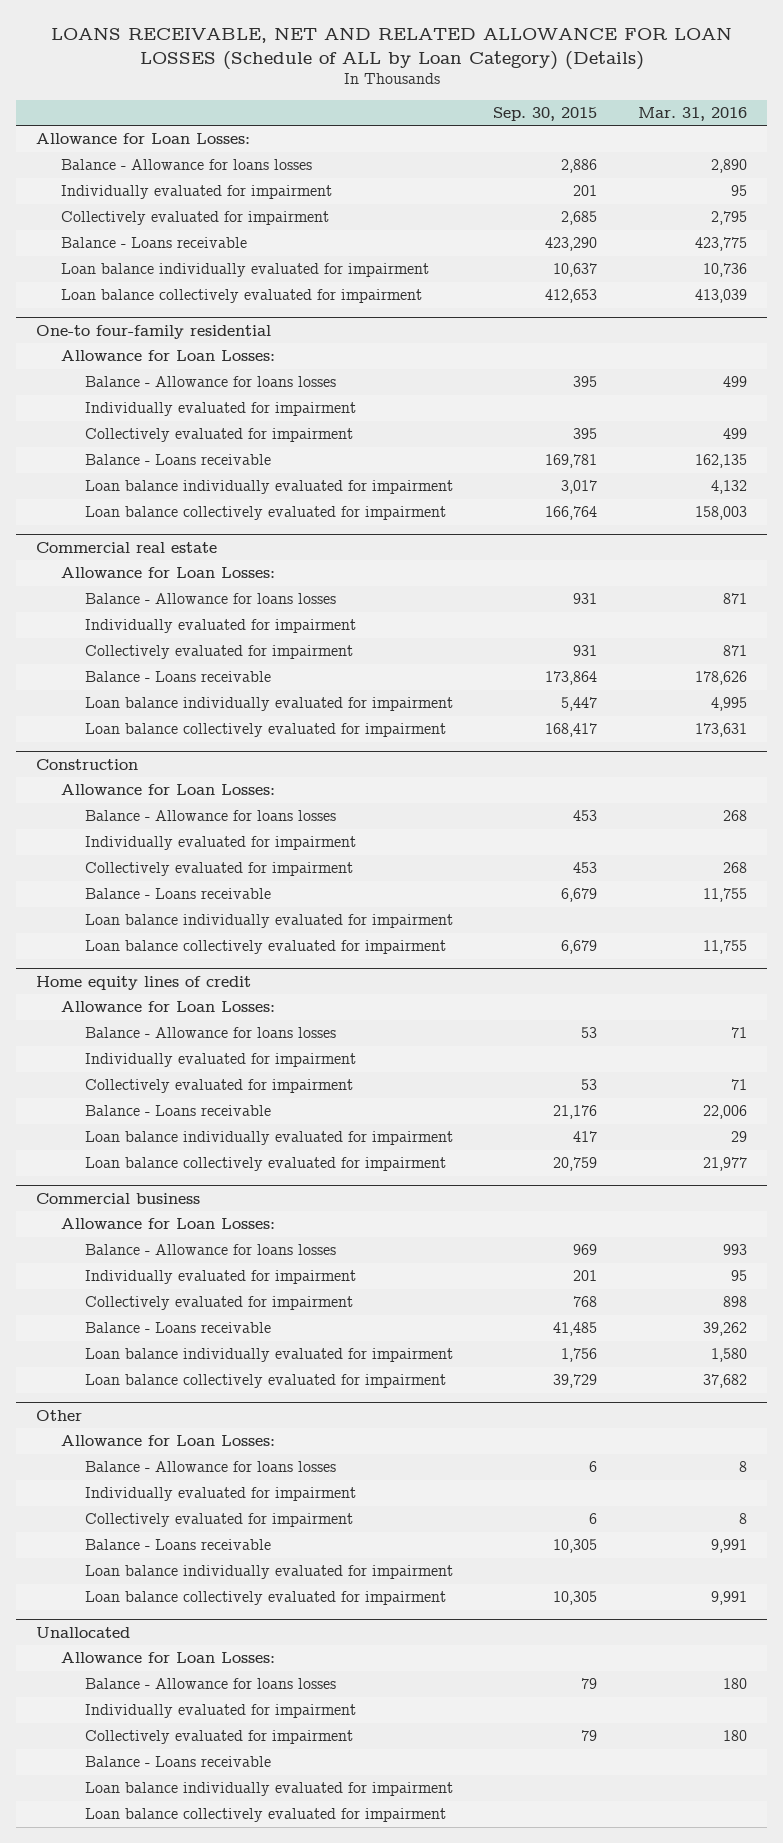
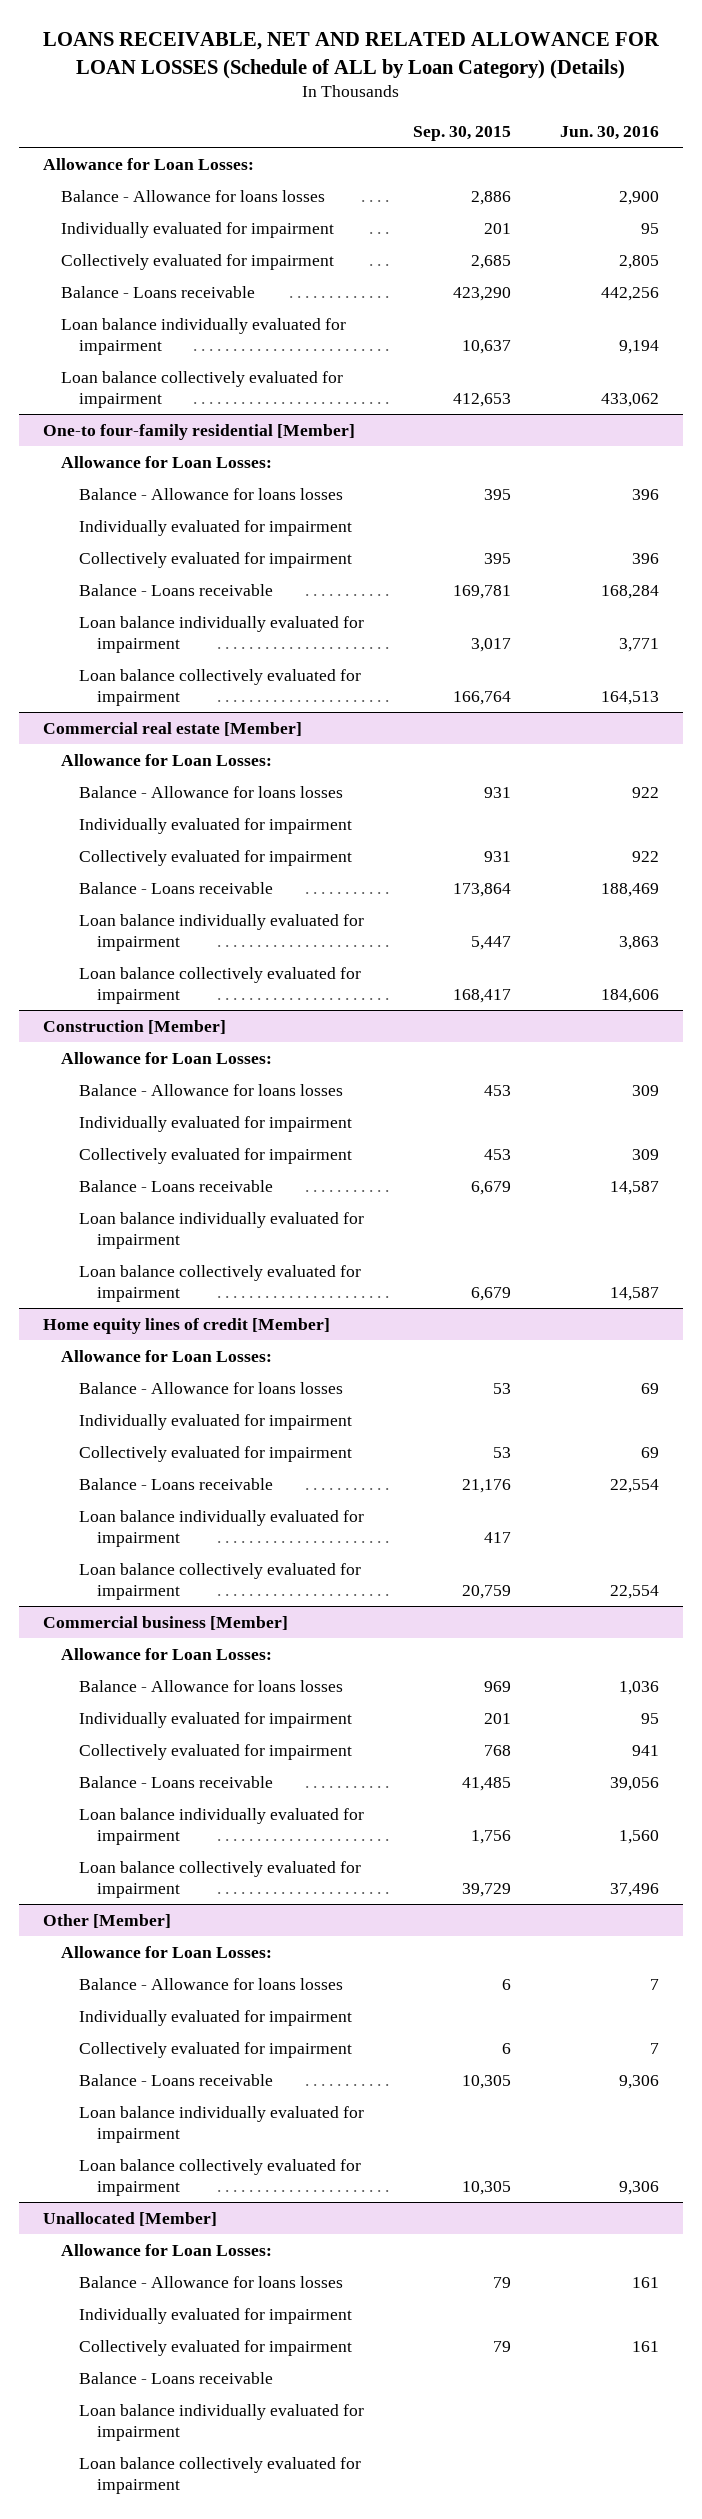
- | Sep. 30, 2015 | Mar. 31, 2016
+ | Sep. 30, 2015 | Jun. 30, 2016
- One-to four-family residential
+ One-to four-family residential [Member]
- Commercial real estate
+ Commercial real estate [Member]
- Construction
+ Construction [Member]
- Home equity lines of credit
+ Home equity lines of credit [Member]
- Commercial business
+ Commercial business [Member]
- Other
+ Other [Member]
- Unallocated
+ Unallocated [Member]

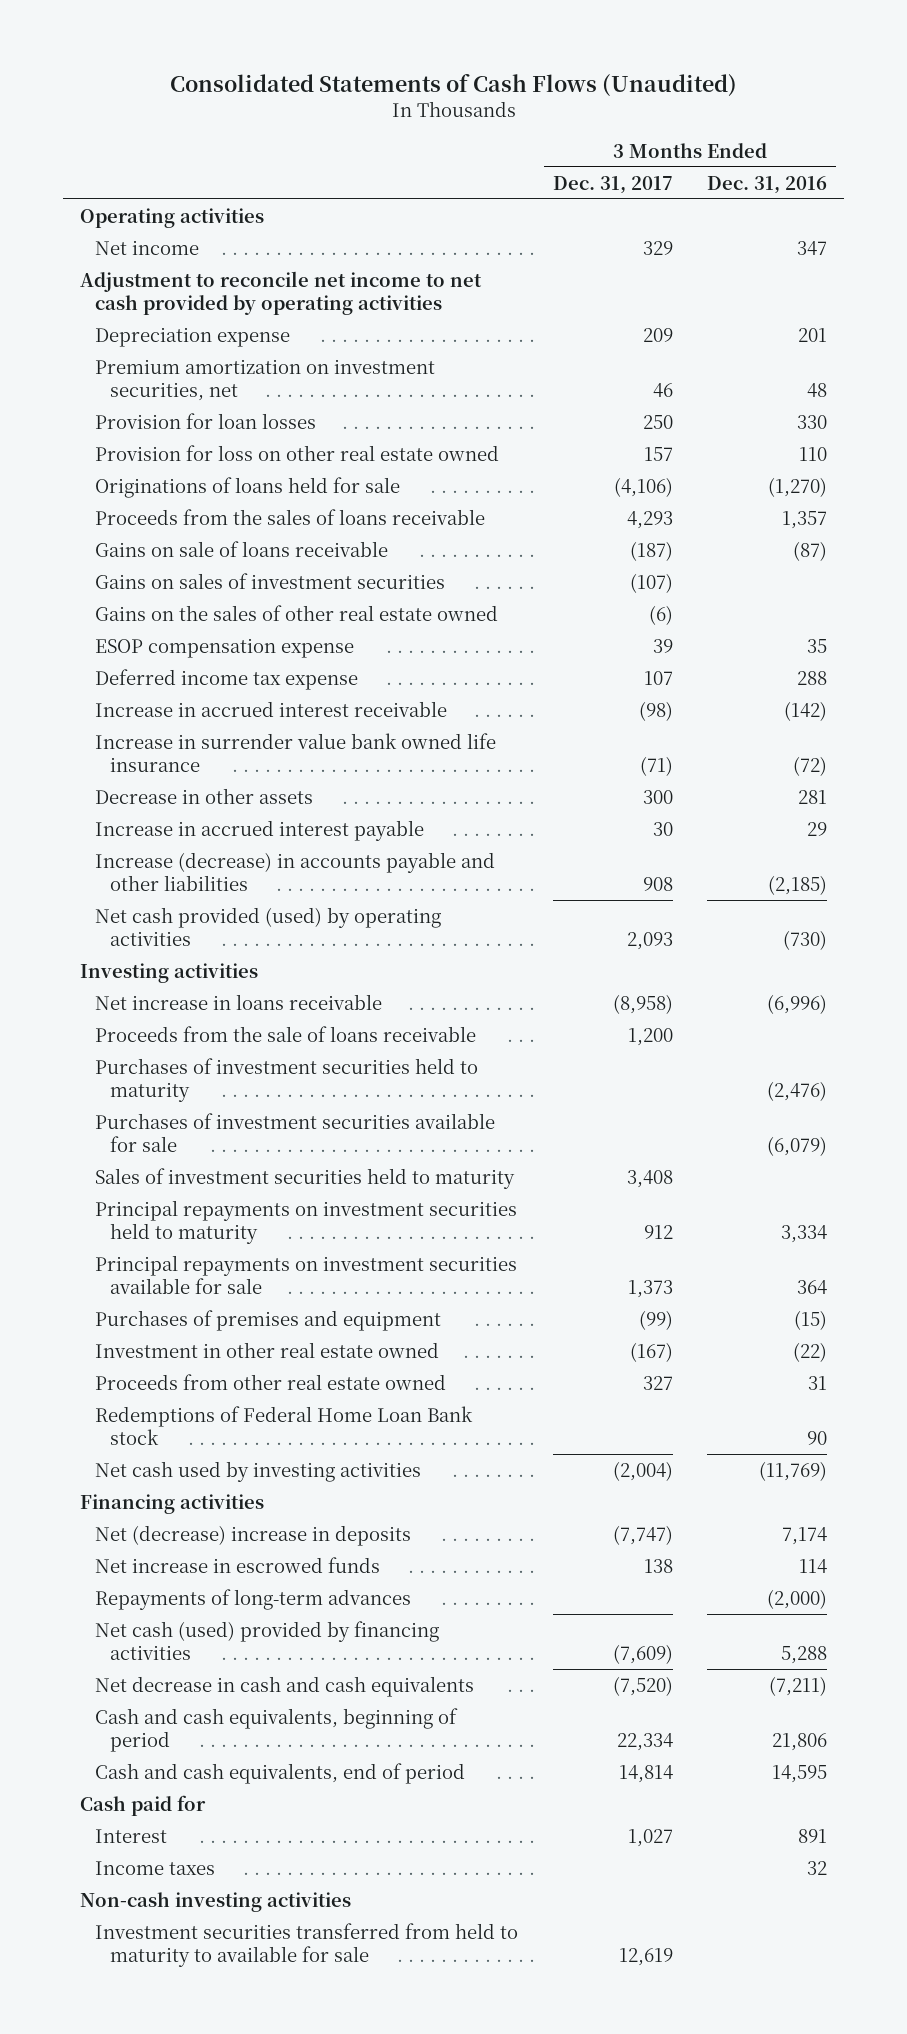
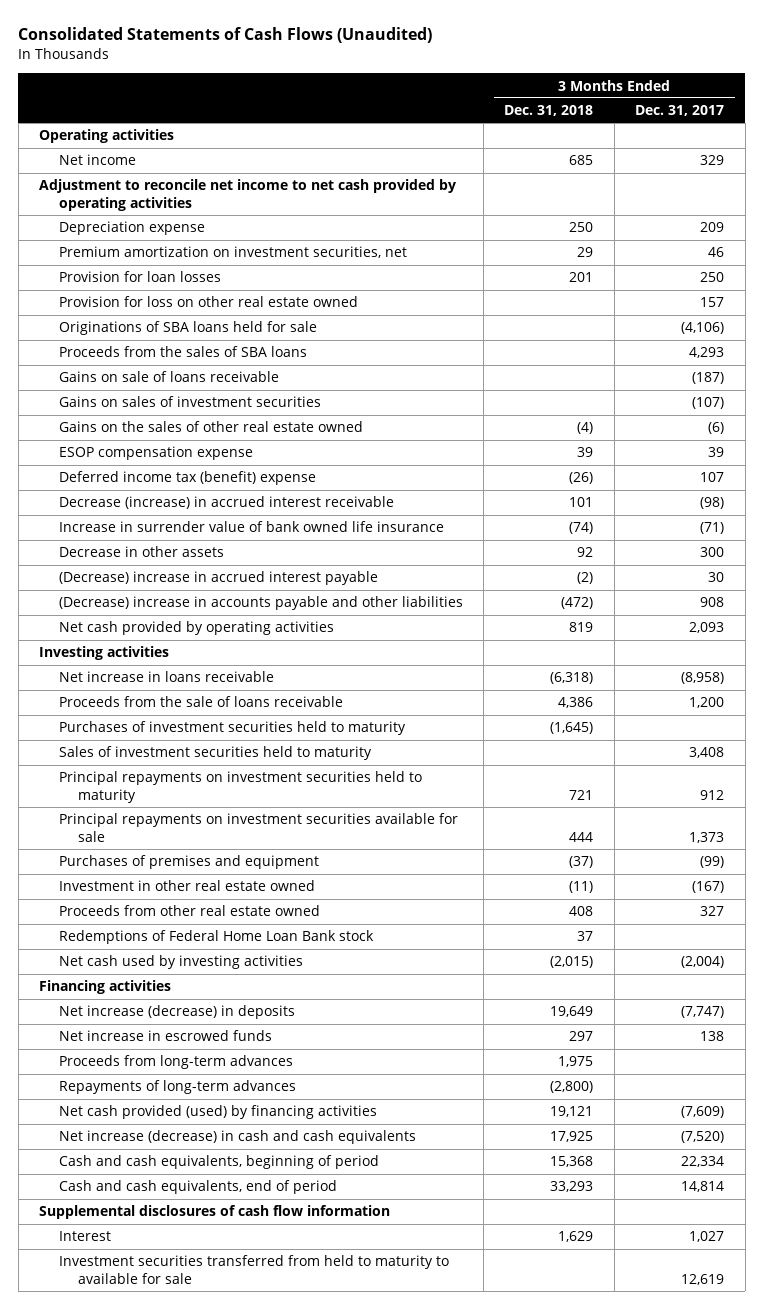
- | 3 Months Ended Dec. 31, 2017 | 3 Months Ended Dec. 31, 2016
+ | 3 Months Ended Dec. 31, 2018 | 3 Months Ended Dec. 31, 2017
- Originations of loans held for sale | (4,106) | (1,270)
- Proceeds from the sales of loans receivable | 4,293 | 1,357
+ Originations of SBA loans held for sale | | (4,106)
+ Proceeds from the sales of SBA loans | | 4,293
- Deferred income tax expense | 107 | 288
- Increase in accrued interest receivable | (98) | (142)
- Increase in surrender value bank owned life insurance | (71) | (72)
+ Deferred income tax (benefit) expense | (26) | 107
+ Decrease (increase) in accrued interest receivable | 101 | (98)
+ Increase in surrender value of bank owned life insurance | (74) | (71)
- Increase in accrued interest payable | 30 | 29
- Increase (decrease) in accounts payable and other liabilities | 908 | (2,185)
- Net cash provided (used) by operating activities | 2,093 | (730)
+ (Decrease) increase in accrued interest payable | (2) | 30
+ (Decrease) increase in accounts payable and other liabilities | (472) | 908
+ Net cash provided by operating activities | 819 | 2,093
- Purchases of investment securities available for sale | | (6,079)
- Net (decrease) increase in deposits | (7,747) | 7,174
+ Net increase (decrease) in deposits | 19,649 | (7,747)
+ Proceeds from long-term advances | 1,975 |
- Net cash (used) provided by financing activities | (7,609) | 5,288
- Net decrease in cash and cash equivalents | (7,520) | (7,211)
+ Net cash provided (used) by financing activities | 19,121 | (7,609)
+ Net increase (decrease) in cash and cash equivalents | 17,925 | (7,520)
- Cash paid for
+ Supplemental disclosures of cash flow information
- Income taxes | | 32
- Non-cash investing activities

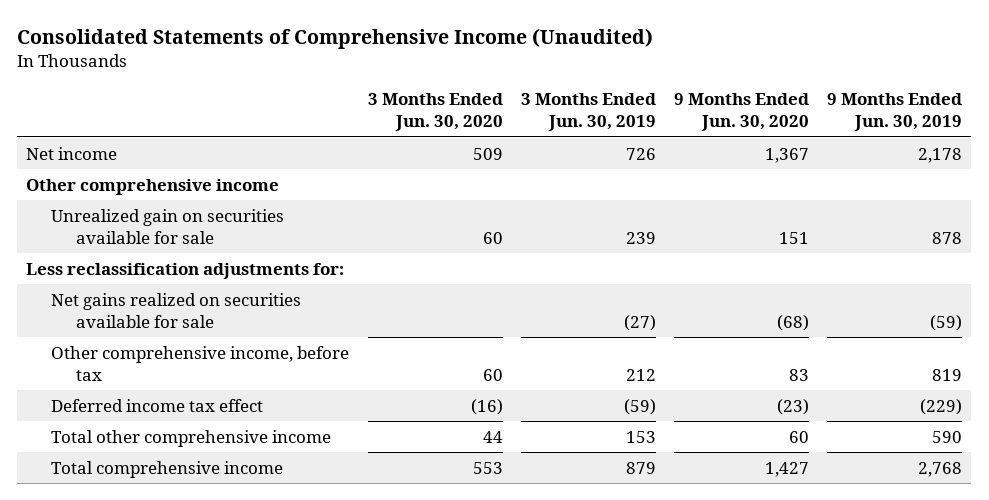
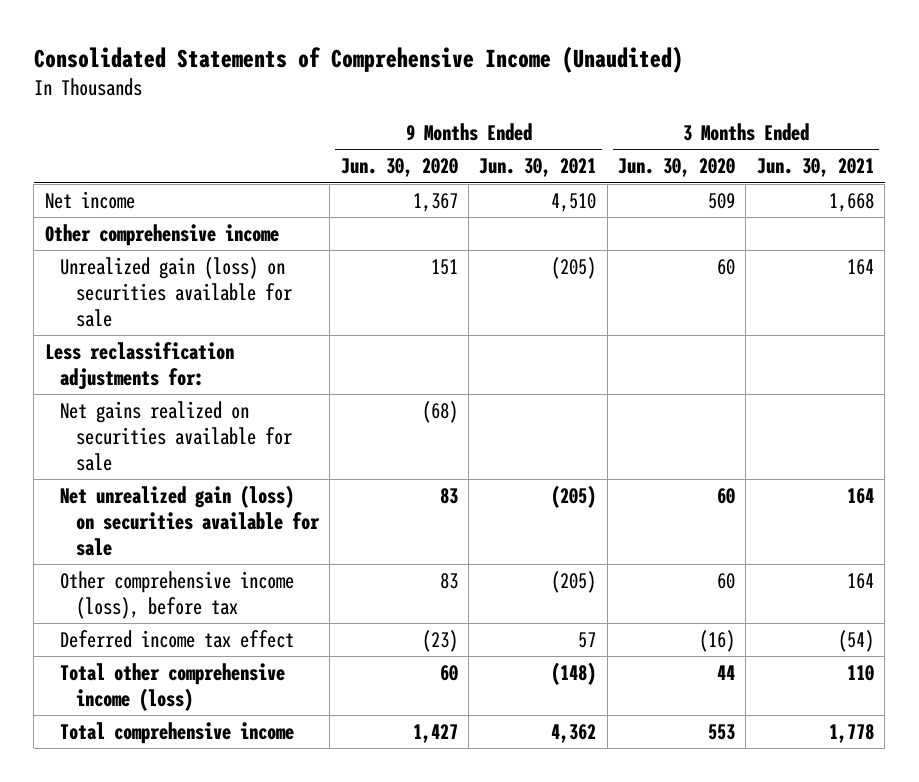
- | 3 Months Ended Jun. 30, 2020 | 3 Months Ended Jun. 30, 2019 | 9 Months Ended Jun. 30, 2020 | 9 Months Ended Jun. 30, 2019
+ | 9 Months Ended Jun. 30, 2020 | 9 Months Ended Jun. 30, 2021 | 3 Months Ended Jun. 30, 2020 | 3 Months Ended Jun. 30, 2021
- Unrealized gain on securities available for sale | 60 | 239 | 151 | 878
+ Unrealized gain (loss) on securities available for sale | 151 | (205) | 60 | 164
- Other comprehensive income, before tax | 60 | 212 | 83 | 819
+ Net unrealized gain (loss) on securities available for sale | 83 | (205) | 60 | 164
+ Other comprehensive income (loss), before tax | 83 | (205) | 60 | 164
- Total other comprehensive income | 44 | 153 | 60 | 590
+ Total other comprehensive income (loss) | 60 | (148) | 44 | 110

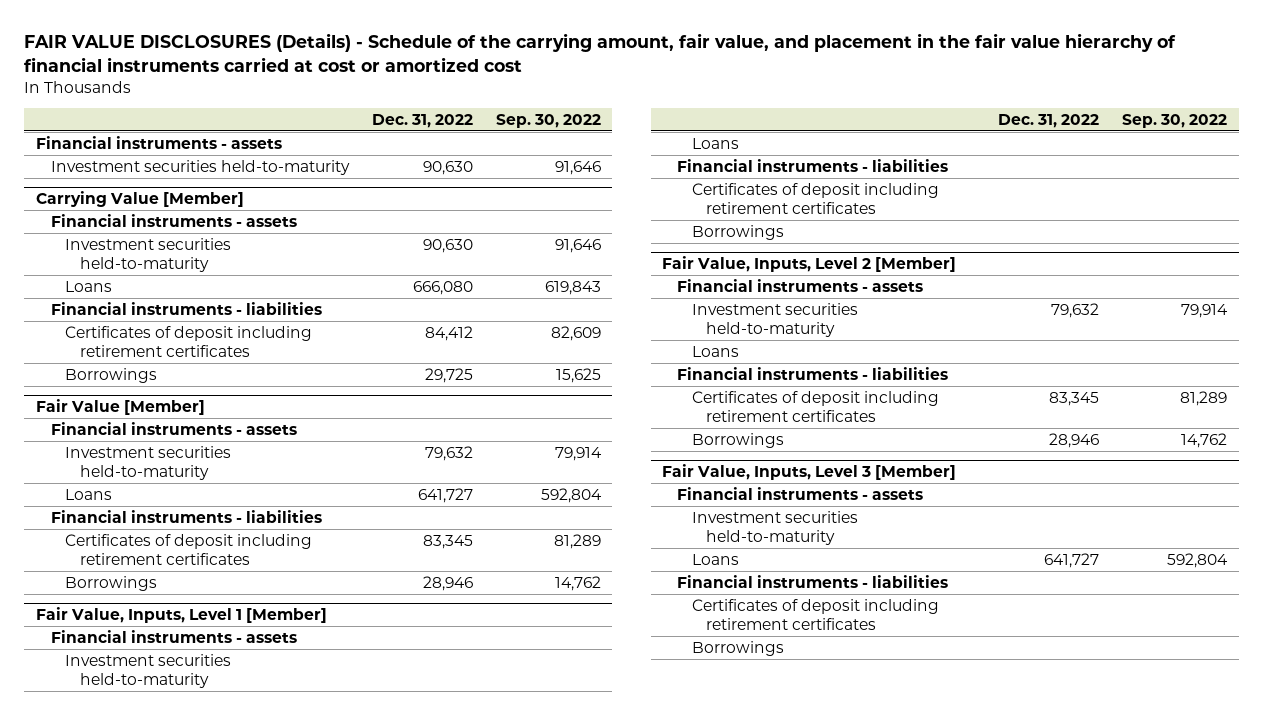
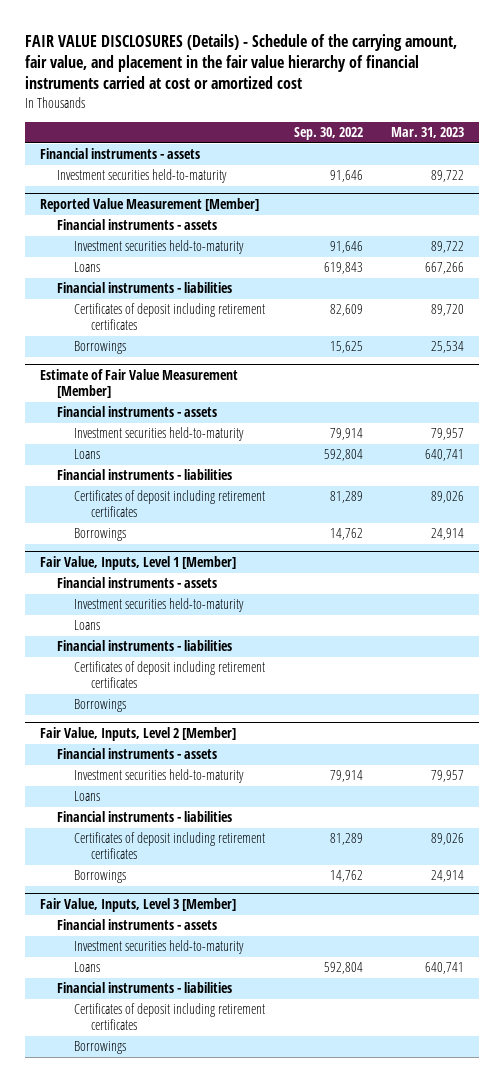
- | Dec. 31, 2022 | Sep. 30, 2022
+ | Sep. 30, 2022 | Mar. 31, 2023
- Carrying Value [Member]
+ Reported Value Measurement [Member]
- Fair Value [Member]
+ Estimate of Fair Value Measurement [Member]

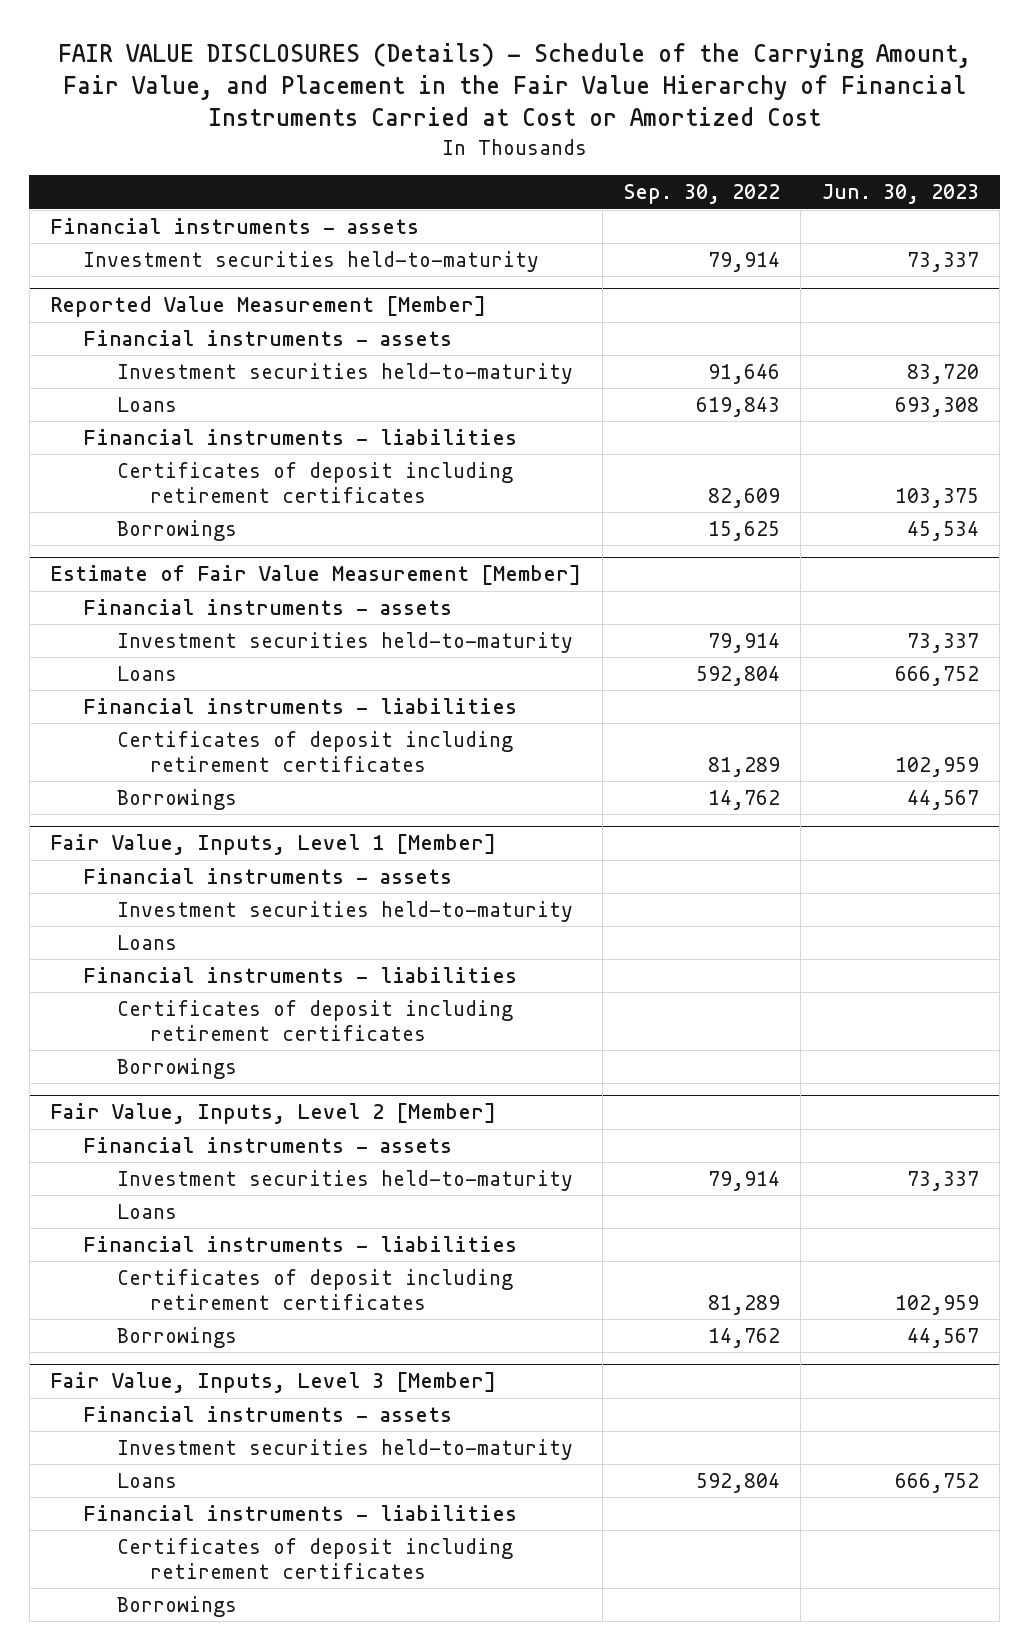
- FAIR VALUE DISCLOSURES (Details) - Schedule of the carrying amount, fair value, and placement in the fair value hierarchy of financial instruments carried at cost or amortized cost
+ FAIR VALUE DISCLOSURES (Details) - Schedule of the Carrying Amount, Fair Value, and Placement in the Fair Value Hierarchy of Financial Instruments Carried at Cost or Amortized Cost
- | Sep. 30, 2022 | Mar. 31, 2023
+ | Sep. 30, 2022 | Jun. 30, 2023
- Investment securities held-to-maturity | 91,646 | 89,722
+ Investment securities held-to-maturity | 79,914 | 73,337

